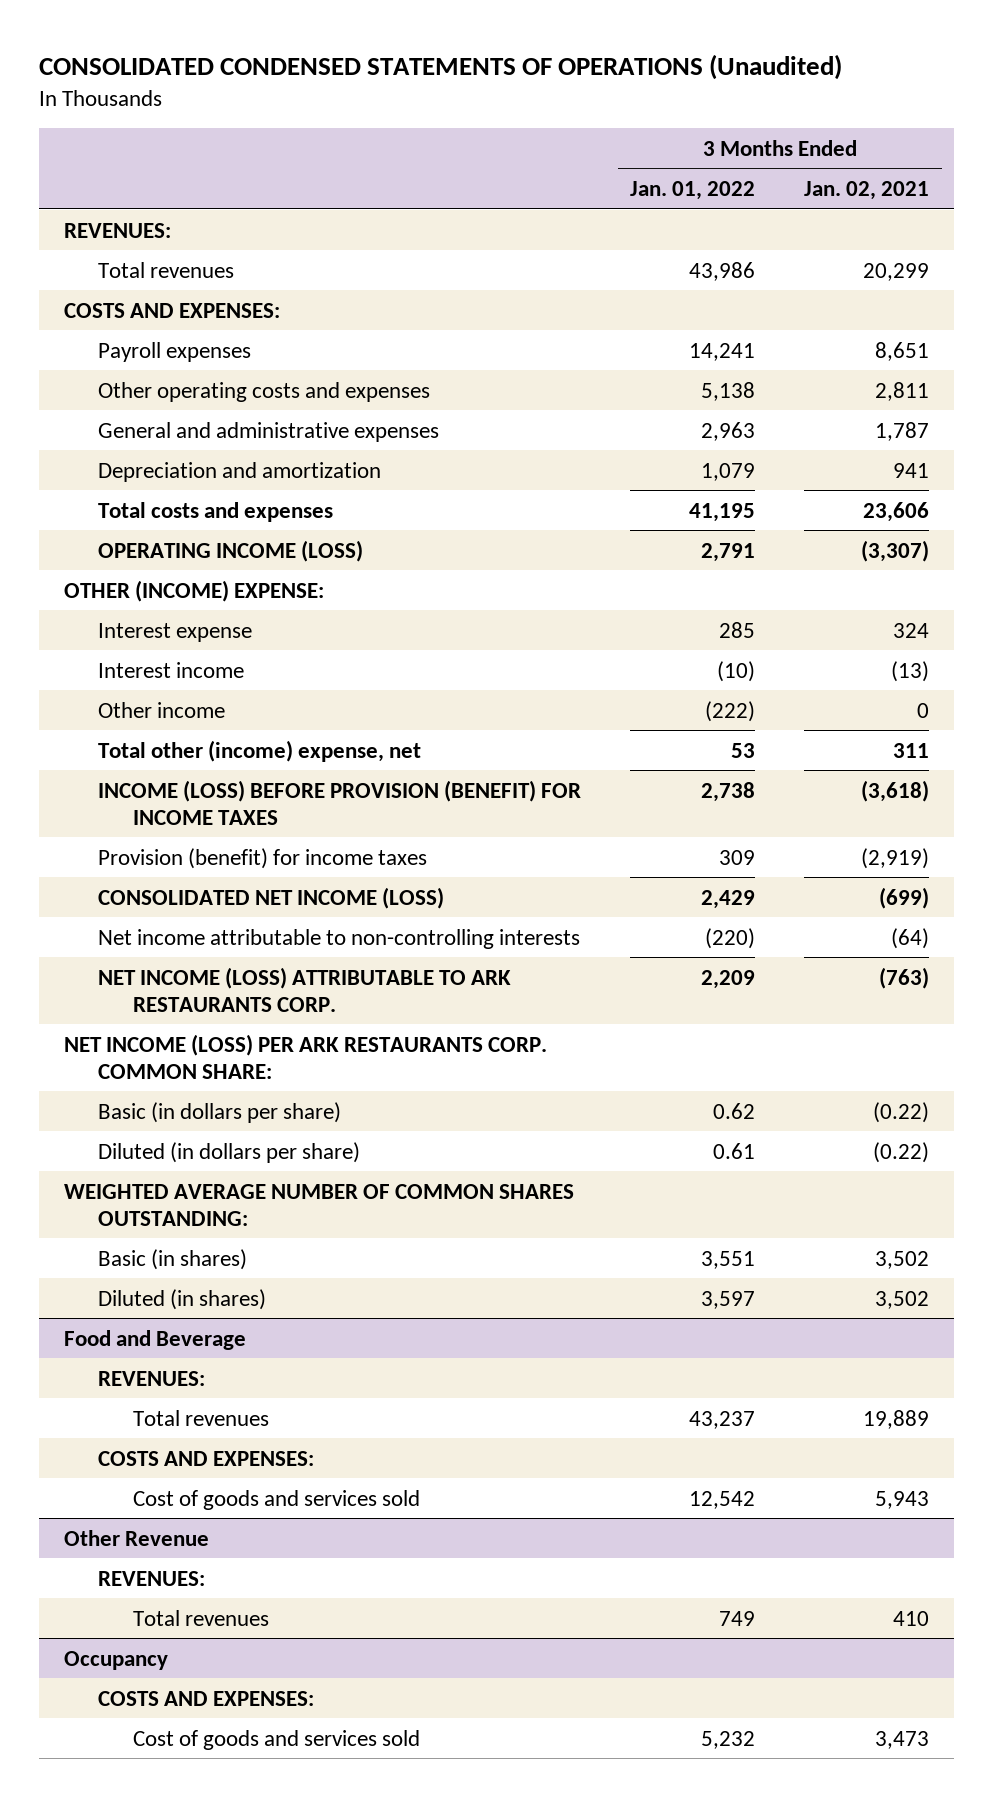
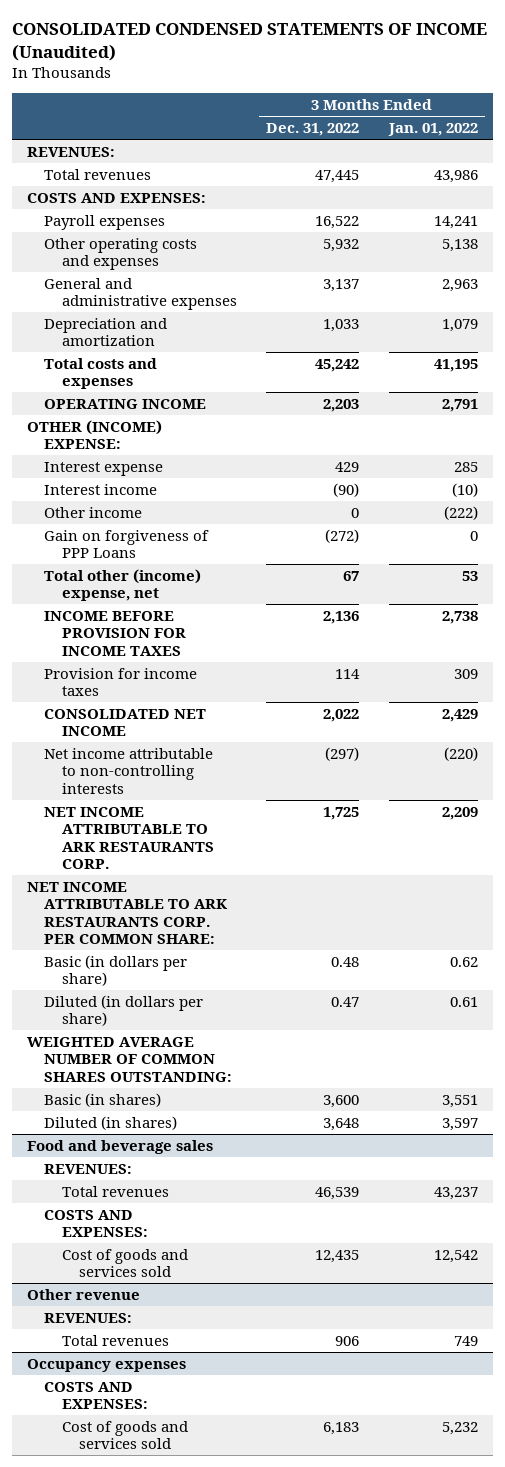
- CONSOLIDATED CONDENSED STATEMENTS OF OPERATIONS (Unaudited)
+ CONSOLIDATED CONDENSED STATEMENTS OF INCOME (Unaudited)
- | 3 Months Ended Jan. 01, 2022 | 3 Months Ended Jan. 02, 2021
+ | 3 Months Ended Dec. 31, 2022 | 3 Months Ended Jan. 01, 2022
- OPERATING INCOME (LOSS) | 2,791 | (3,307)
+ OPERATING INCOME | 2,203 | 2,791
+ Gain on forgiveness of PPP Loans | (272) | 0
- INCOME (LOSS) BEFORE PROVISION (BENEFIT) FOR INCOME TAXES | 2,738 | (3,618)
- Provision (benefit) for income taxes | 309 | (2,919)
- CONSOLIDATED NET INCOME (LOSS) | 2,429 | (699)
+ INCOME BEFORE PROVISION FOR INCOME TAXES | 2,136 | 2,738
+ Provision for income taxes | 114 | 309
+ CONSOLIDATED NET INCOME | 2,022 | 2,429
- NET INCOME (LOSS) ATTRIBUTABLE TO ARK RESTAURANTS CORP. | 2,209 | (763)
- NET INCOME (LOSS) PER ARK RESTAURANTS CORP. COMMON SHARE:
+ NET INCOME ATTRIBUTABLE TO ARK RESTAURANTS CORP. | 1,725 | 2,209
+ NET INCOME ATTRIBUTABLE TO ARK RESTAURANTS CORP. PER COMMON SHARE:
- Food and Beverage
+ Food and beverage sales
- Other Revenue
+ Other revenue
- Occupancy
+ Occupancy expenses

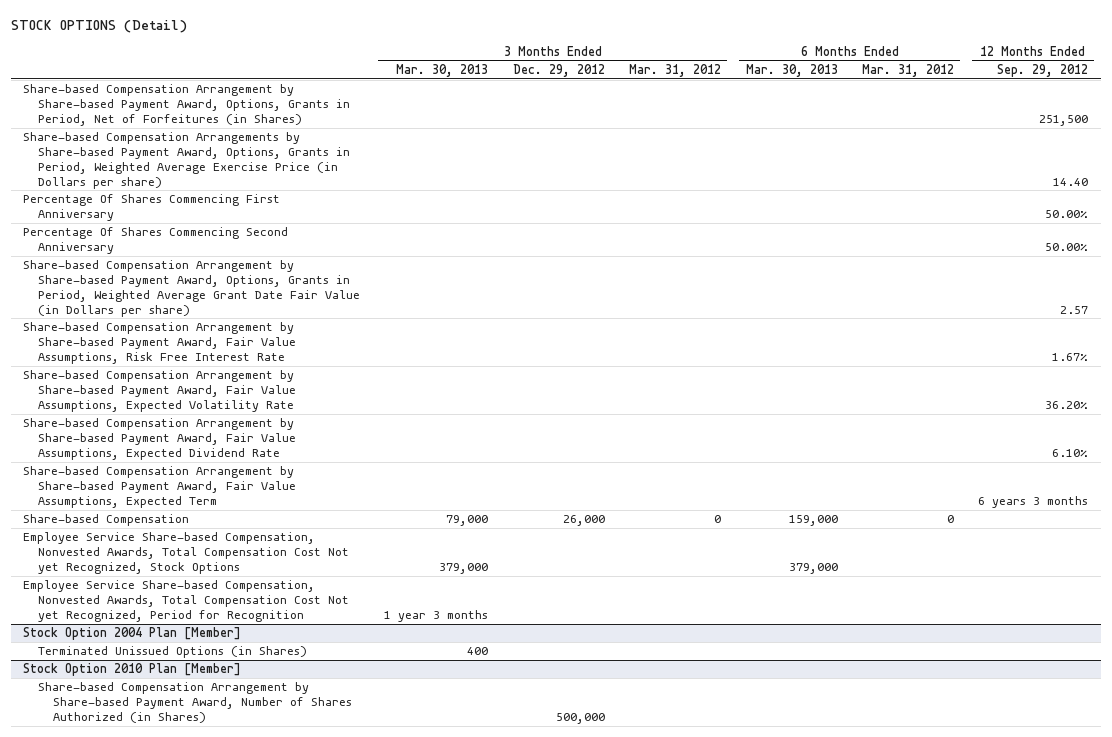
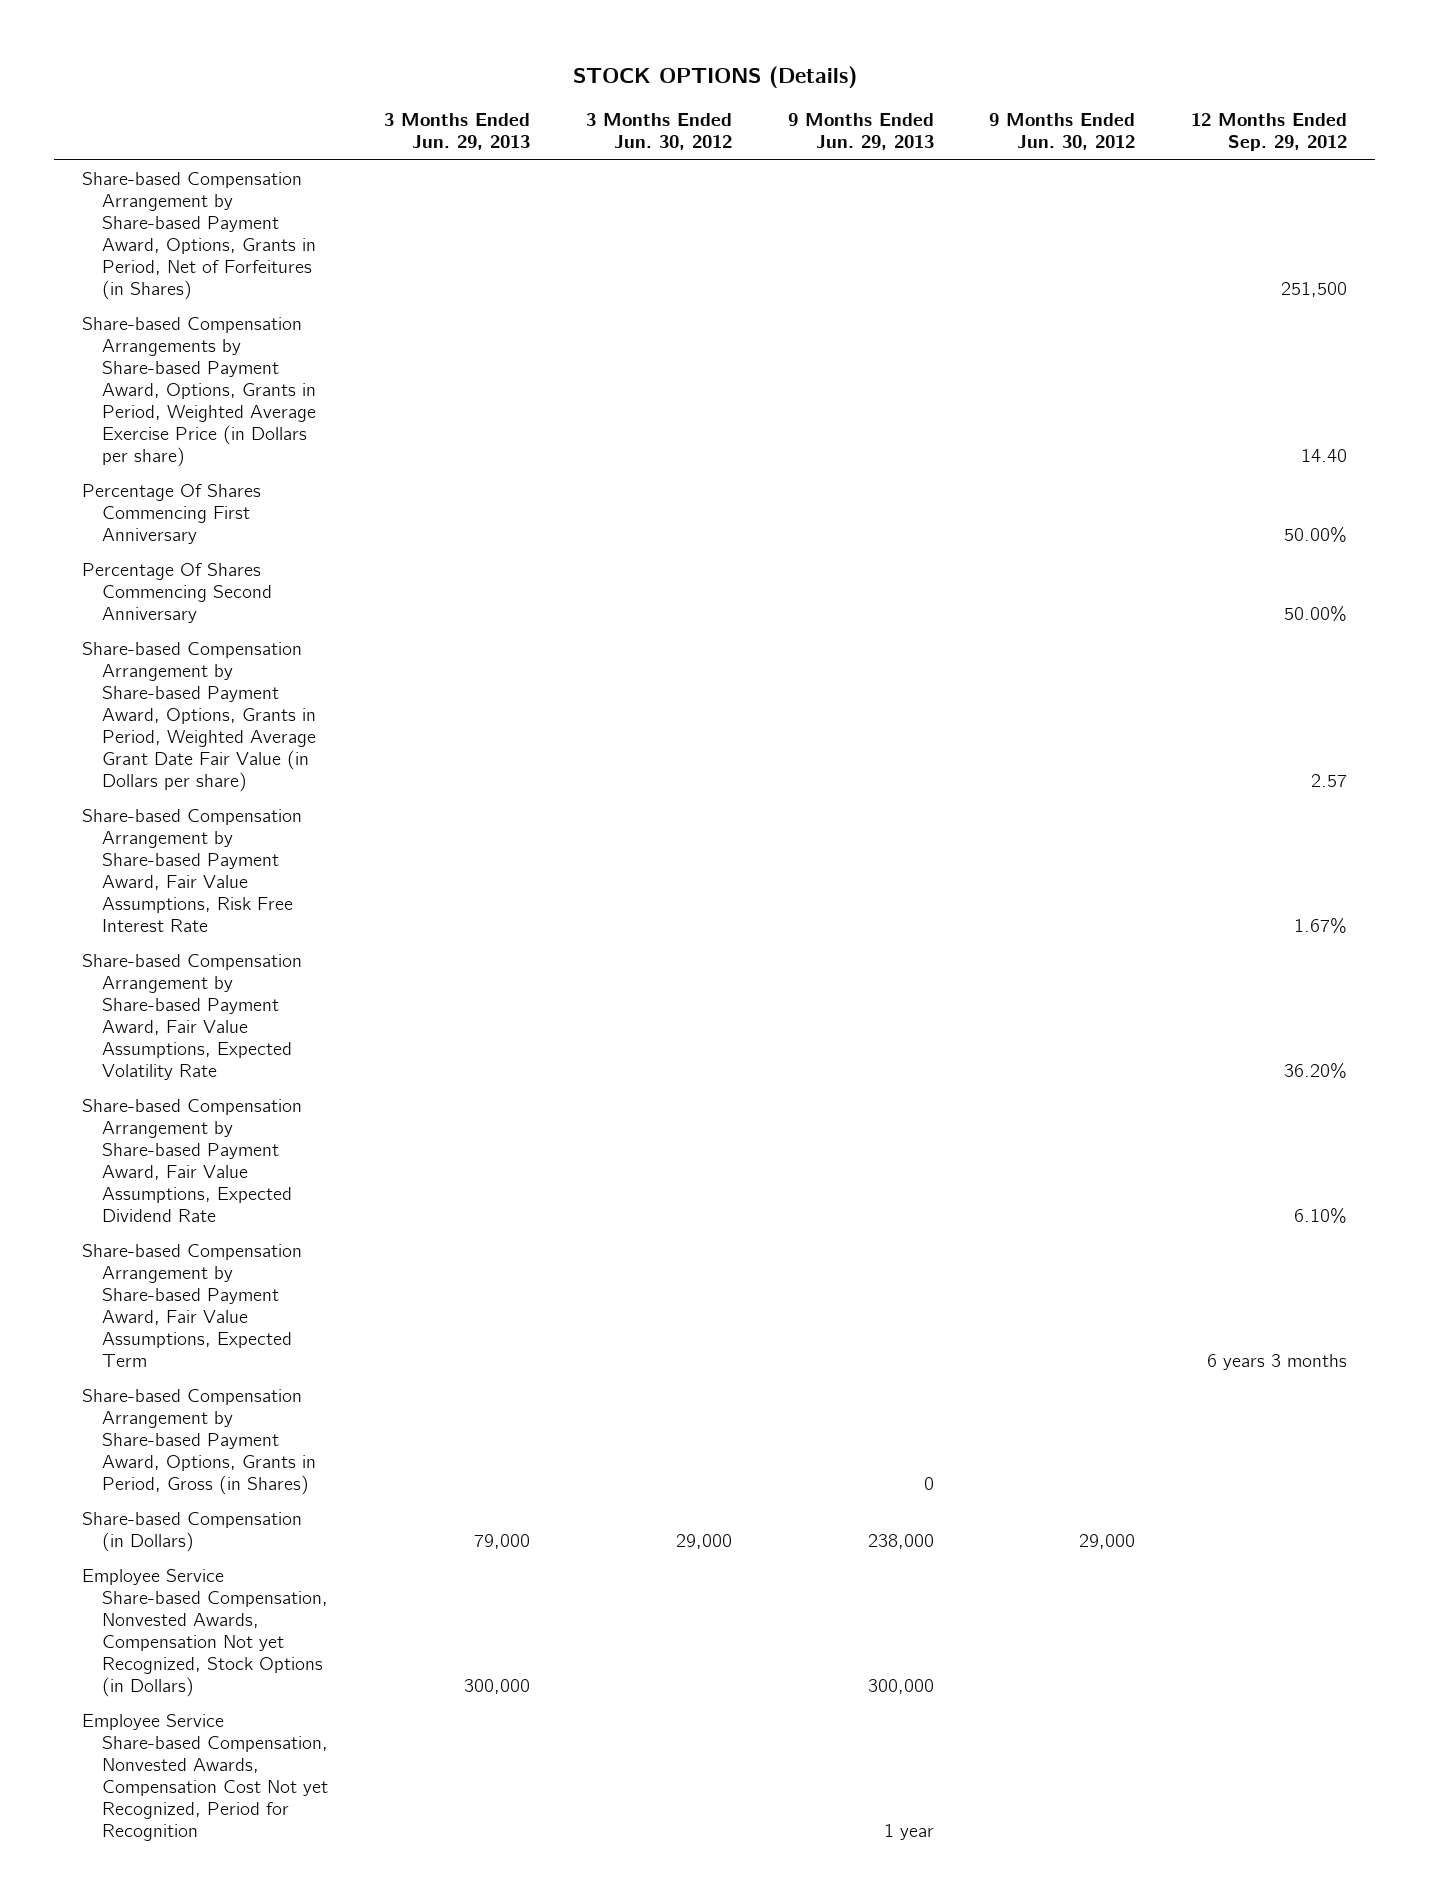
- STOCK OPTIONS (Detail)
+ STOCK OPTIONS (Details)
- | 3 Months Ended Mar. 30, 2013 | 3 Months Ended Dec. 29, 2012 | 3 Months Ended Mar. 31, 2012 | 6 Months Ended Mar. 30, 2013 | 6 Months Ended Mar. 31, 2012 | 12 Months Ended Sep. 29, 2012
+ | 3 Months Ended Jun. 29, 2013 | 3 Months Ended Jun. 30, 2012 | 9 Months Ended Jun. 29, 2013 | 9 Months Ended Jun. 30, 2012 | 12 Months Ended Sep. 29, 2012
- Share-based Compensation | 79,000 | 26,000 | 0 | 159,000 | 0 |
- Employee Service Share-based Compensation, Nonvested Awards, Total Compensation Cost Not yet Recognized, Stock Options | 379,000 | | | 379,000 | |
- Employee Service Share-based Compensation, Nonvested Awards, Total Compensation Cost Not yet Recognized, Period for Recognition | 1 year 3 months | | | | |
- Stock Option 2004 Plan [Member]
- Terminated Unissued Options (in Shares) | 400 | | | | |
- Stock Option 2010 Plan [Member]
- Share-based Compensation Arrangement by Share-based Payment Award, Number of Shares Authorized (in Shares) | | 500,000 | | | |
+ Share-based Compensation Arrangement by Share-based Payment Award, Options, Grants in Period, Gross (in Shares) | | | 0 | |
+ Share-based Compensation (in Dollars) | 79,000 | 29,000 | 238,000 | 29,000 |
+ Employee Service Share-based Compensation, Nonvested Awards, Compensation Not yet Recognized, Stock Options (in Dollars) | 300,000 | | 300,000 | |
+ Employee Service Share-based Compensation, Nonvested Awards, Compensation Cost Not yet Recognized, Period for Recognition | | | 1 year | |

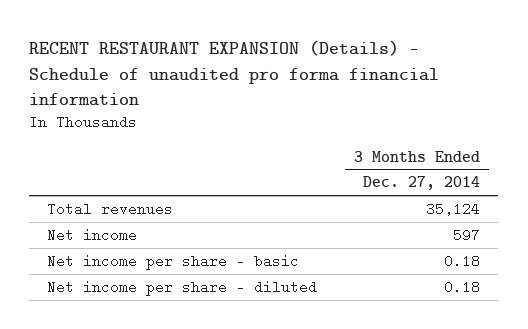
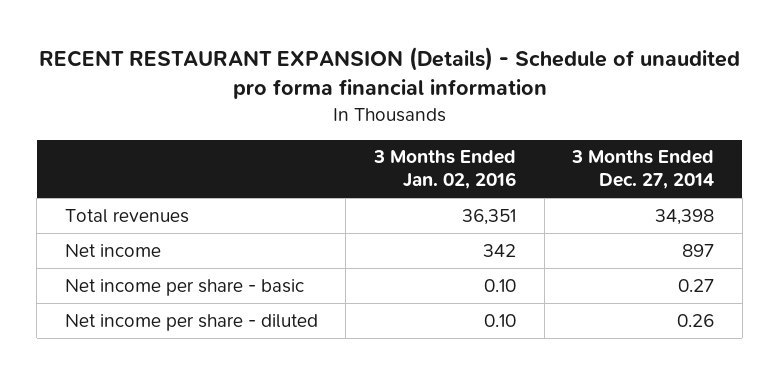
- | 3 Months Ended Dec. 27, 2014
+ | 3 Months Ended Jan. 02, 2016 | 3 Months Ended Dec. 27, 2014
- Total revenues | 35,124
- Net income | 597
- Net income per share - basic | 0.18
- Net income per share - diluted | 0.18
+ Total revenues | 36,351 | 34,398
+ Net income | 342 | 897
+ Net income per share - basic | 0.10 | 0.27
+ Net income per share - diluted | 0.10 | 0.26

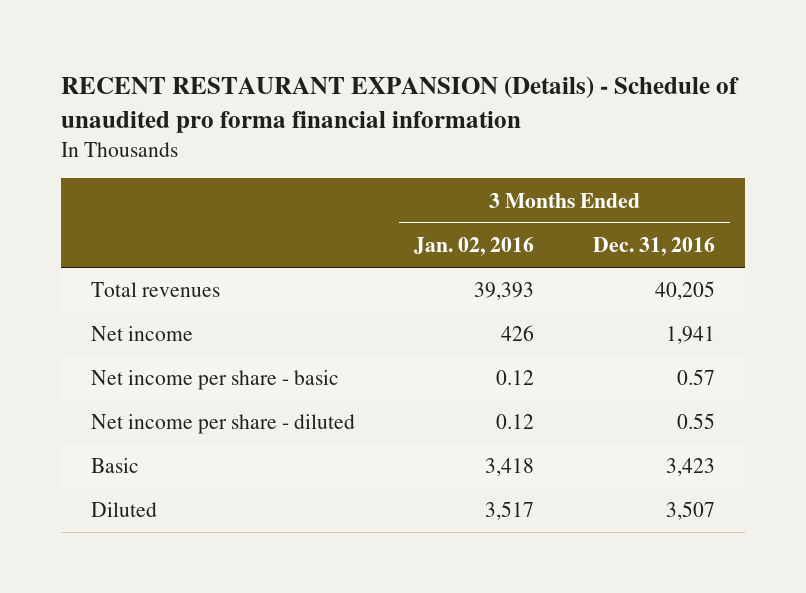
- | 3 Months Ended Jan. 02, 2016 | 3 Months Ended Dec. 27, 2014
+ | 3 Months Ended Jan. 02, 2016 | 3 Months Ended Dec. 31, 2016
- Total revenues | 36,351 | 34,398
- Net income | 342 | 897
- Net income per share - basic | 0.10 | 0.27
- Net income per share - diluted | 0.10 | 0.26
+ Total revenues | 39,393 | 40,205
+ Net income | 426 | 1,941
+ Net income per share - basic | 0.12 | 0.57
+ Net income per share - diluted | 0.12 | 0.55
+ Basic | 3,418 | 3,423
+ Diluted | 3,517 | 3,507

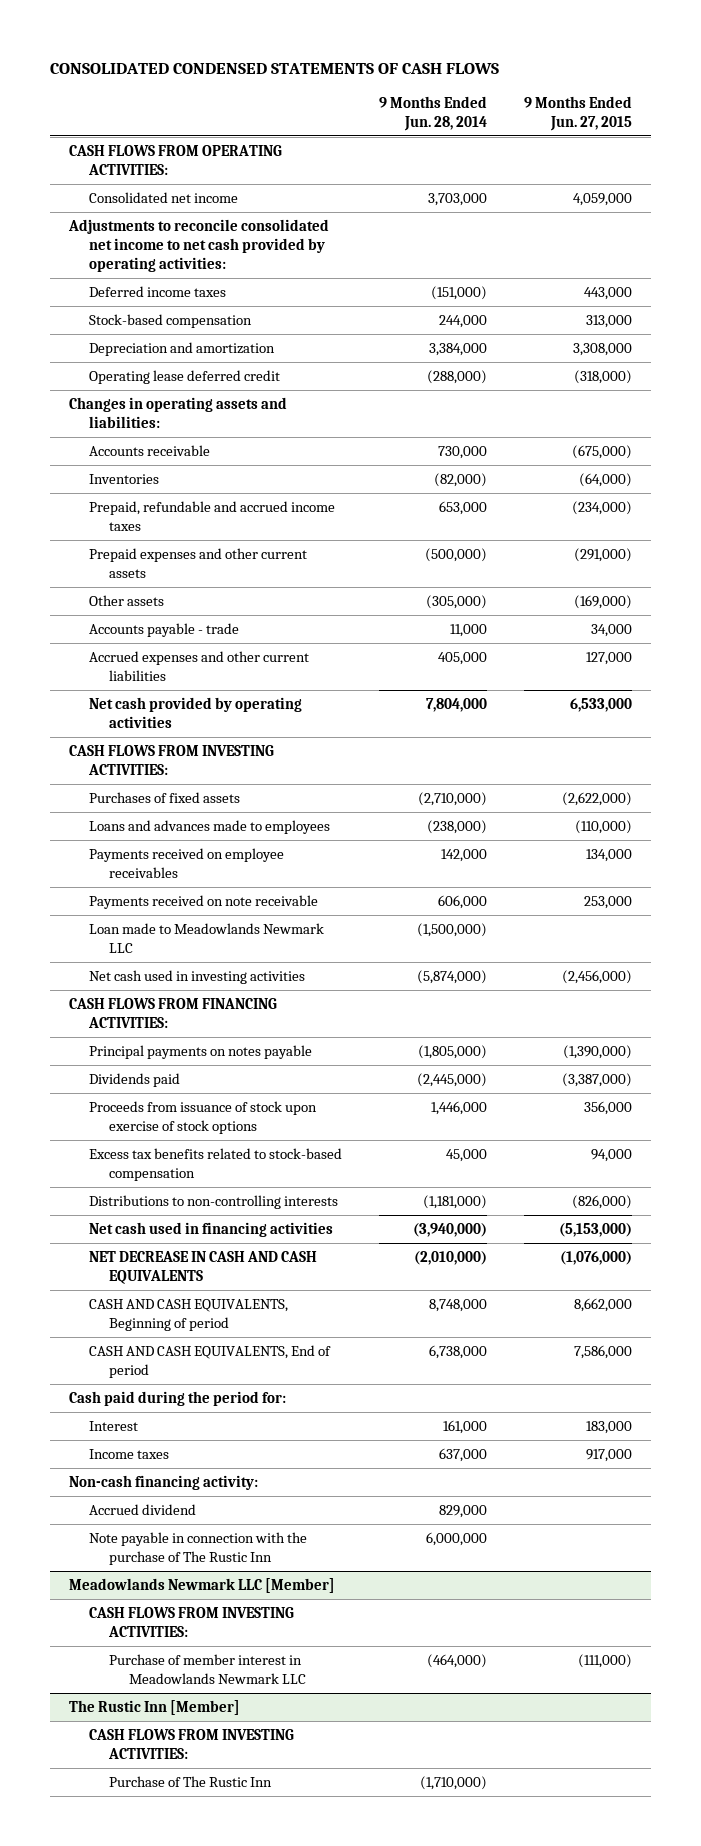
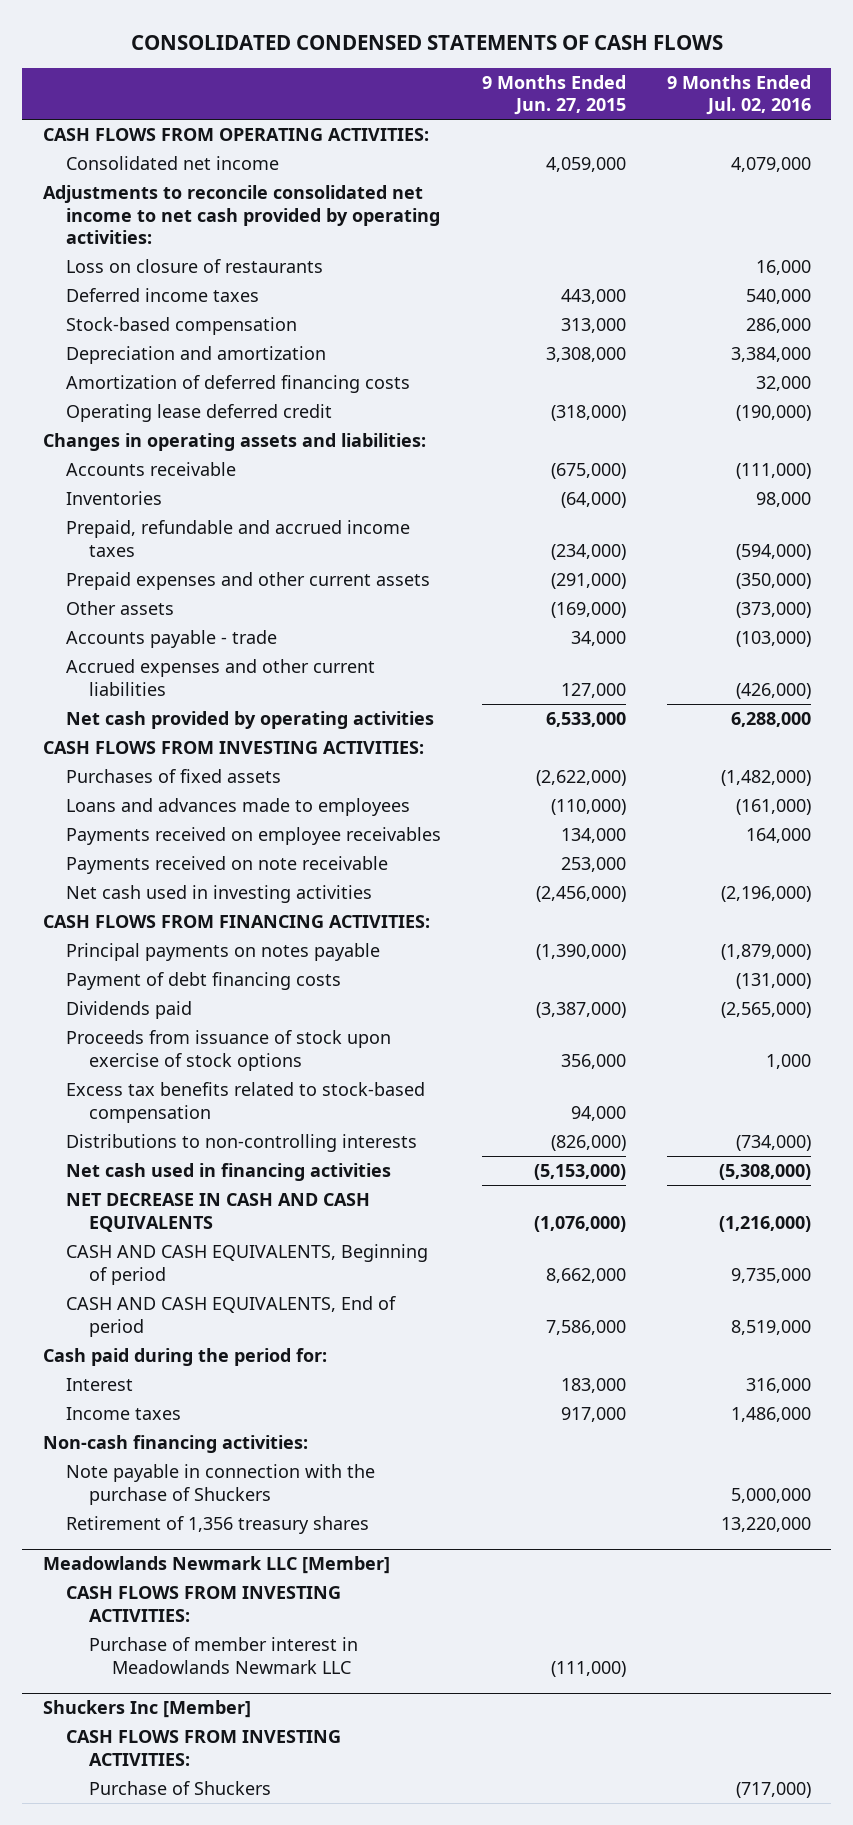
- | 9 Months Ended Jun. 28, 2014 | 9 Months Ended Jun. 27, 2015
+ | 9 Months Ended Jun. 27, 2015 | 9 Months Ended Jul. 02, 2016
+ Loss on closure of restaurants | | 16,000
+ Amortization of deferred financing costs | | 32,000
- Loan made to Meadowlands Newmark LLC | (1,500,000) |
+ Payment of debt financing costs | | (131,000)
- Non-cash financing activity:
- Accrued dividend | 829,000 |
- Note payable in connection with the purchase of The Rustic Inn | 6,000,000 |
+ Non-cash financing activities:
+ Note payable in connection with the purchase of Shuckers | | 5,000,000
+ Retirement of 1,356 treasury shares | | 13,220,000
- The Rustic Inn [Member]
+ Shuckers Inc [Member]
- Purchase of The Rustic Inn | (1,710,000) |
+ Purchase of Shuckers | | (717,000)

